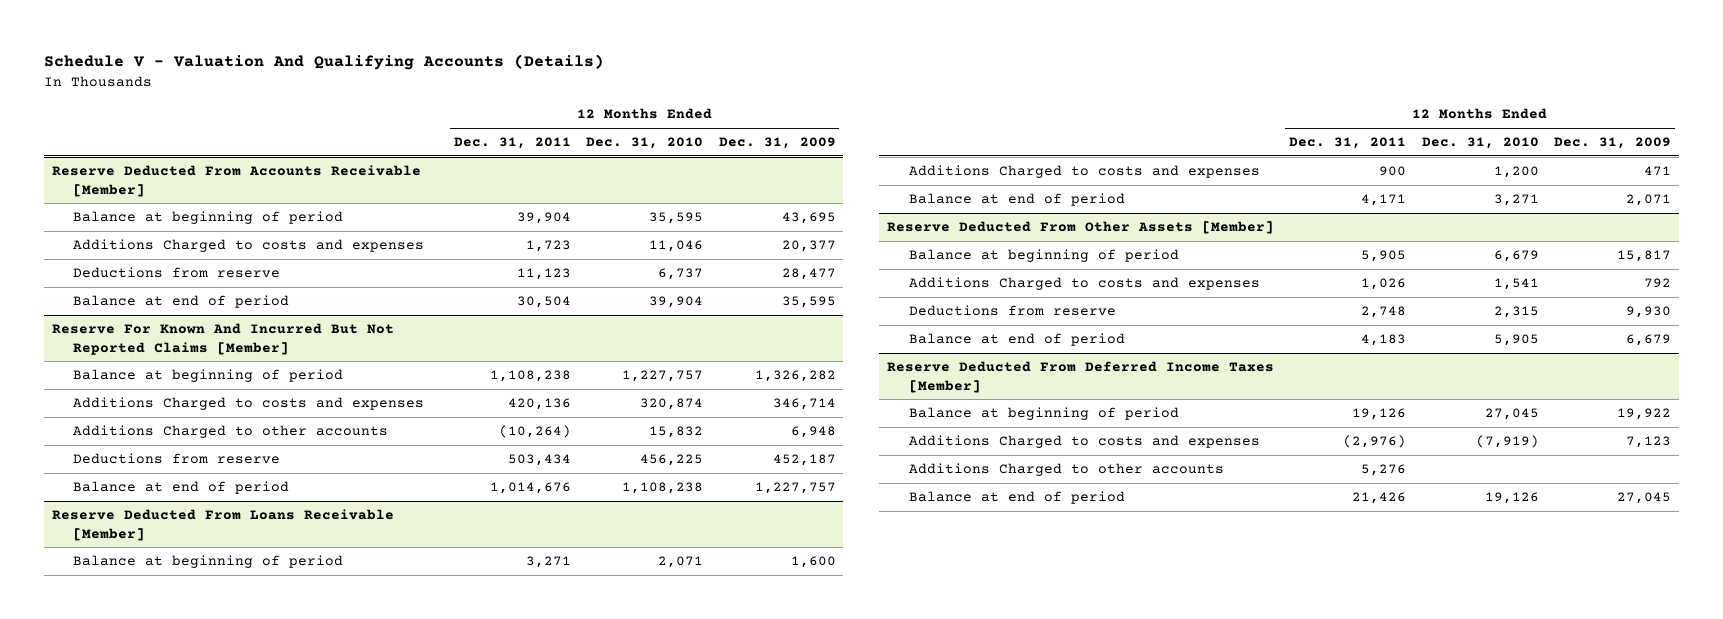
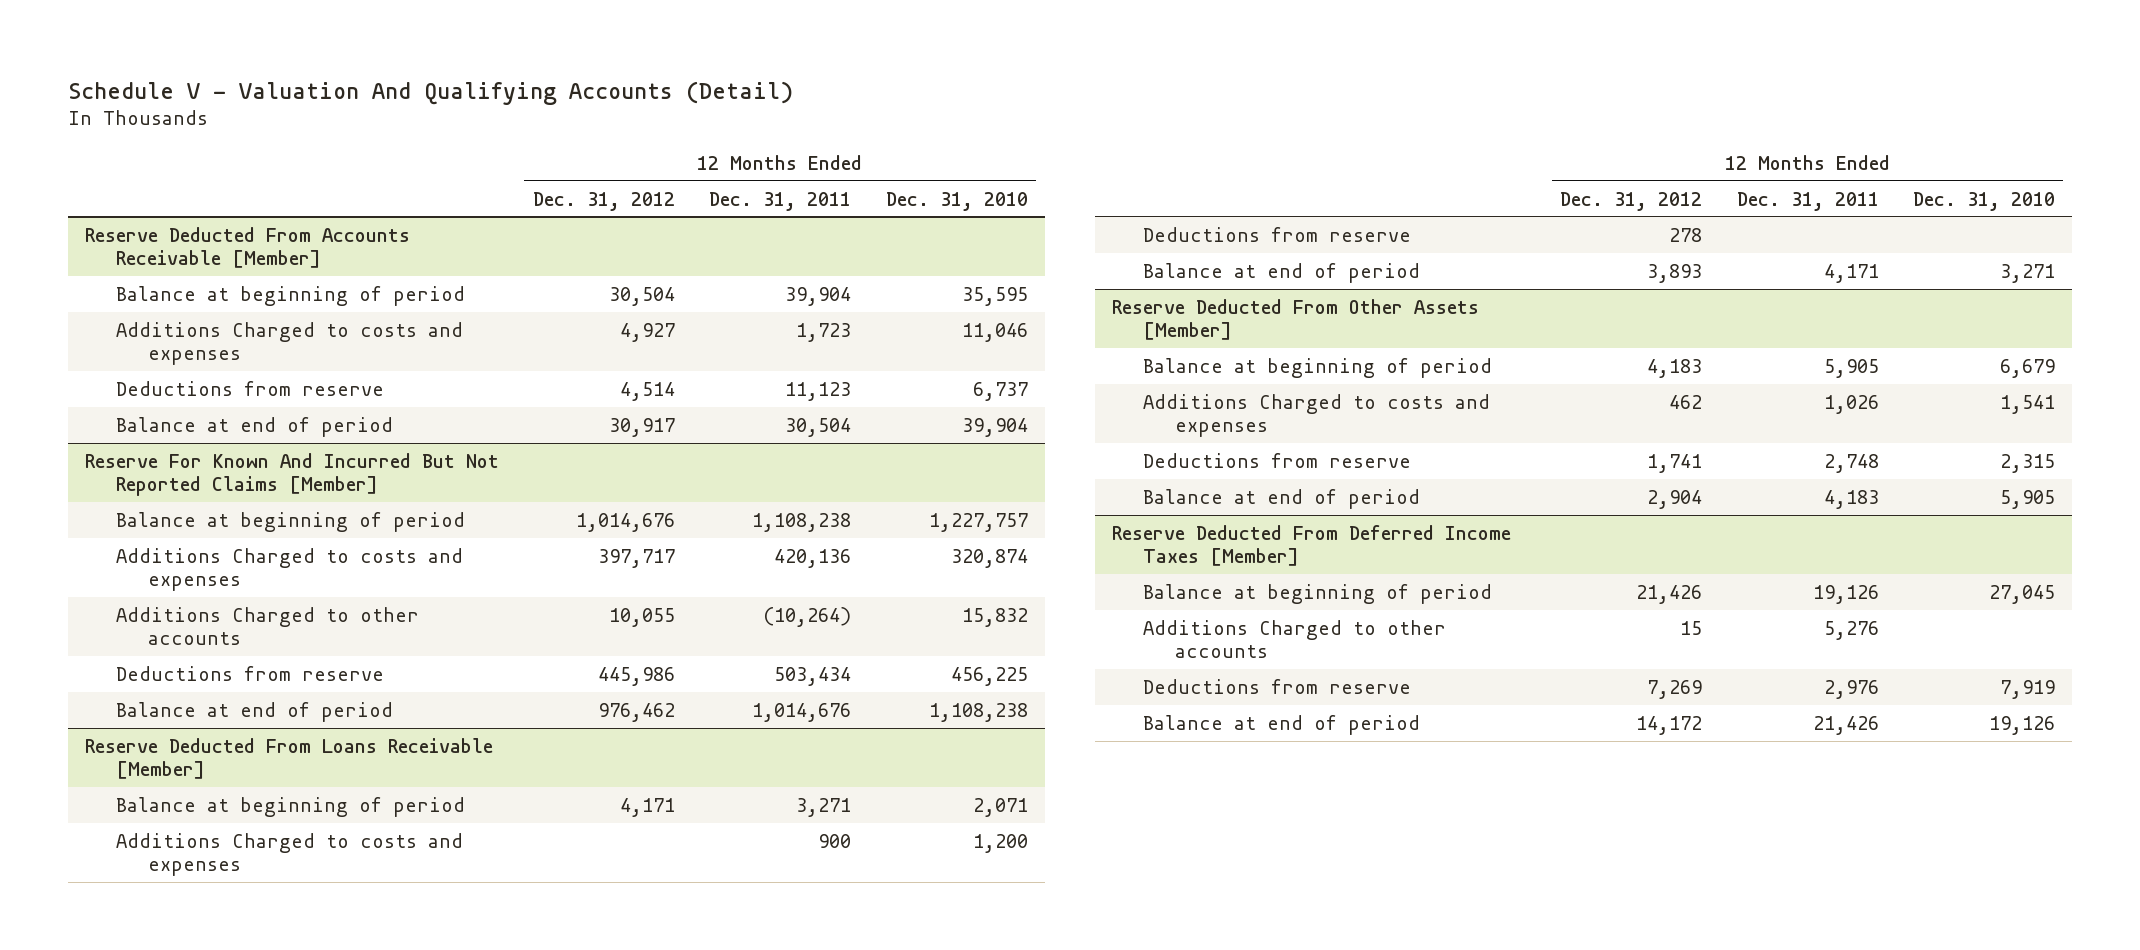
- Schedule V - Valuation And Qualifying Accounts (Details)
+ Schedule V - Valuation And Qualifying Accounts (Detail)
- | 12 Months Ended Dec. 31, 2011 | 12 Months Ended Dec. 31, 2010 | 12 Months Ended Dec. 31, 2009
+ | 12 Months Ended Dec. 31, 2012 | 12 Months Ended Dec. 31, 2011 | 12 Months Ended Dec. 31, 2010
@ Reserve Deducted From Loans Receivable [Member]
+ Deductions from reserve | 278 | |
@ Reserve Deducted From Deferred Income Taxes [Member]
- Additions Charged to costs and expenses | (2,976) | (7,919) | 7,123
+ Deductions from reserve | 7,269 | 2,976 | 7,919

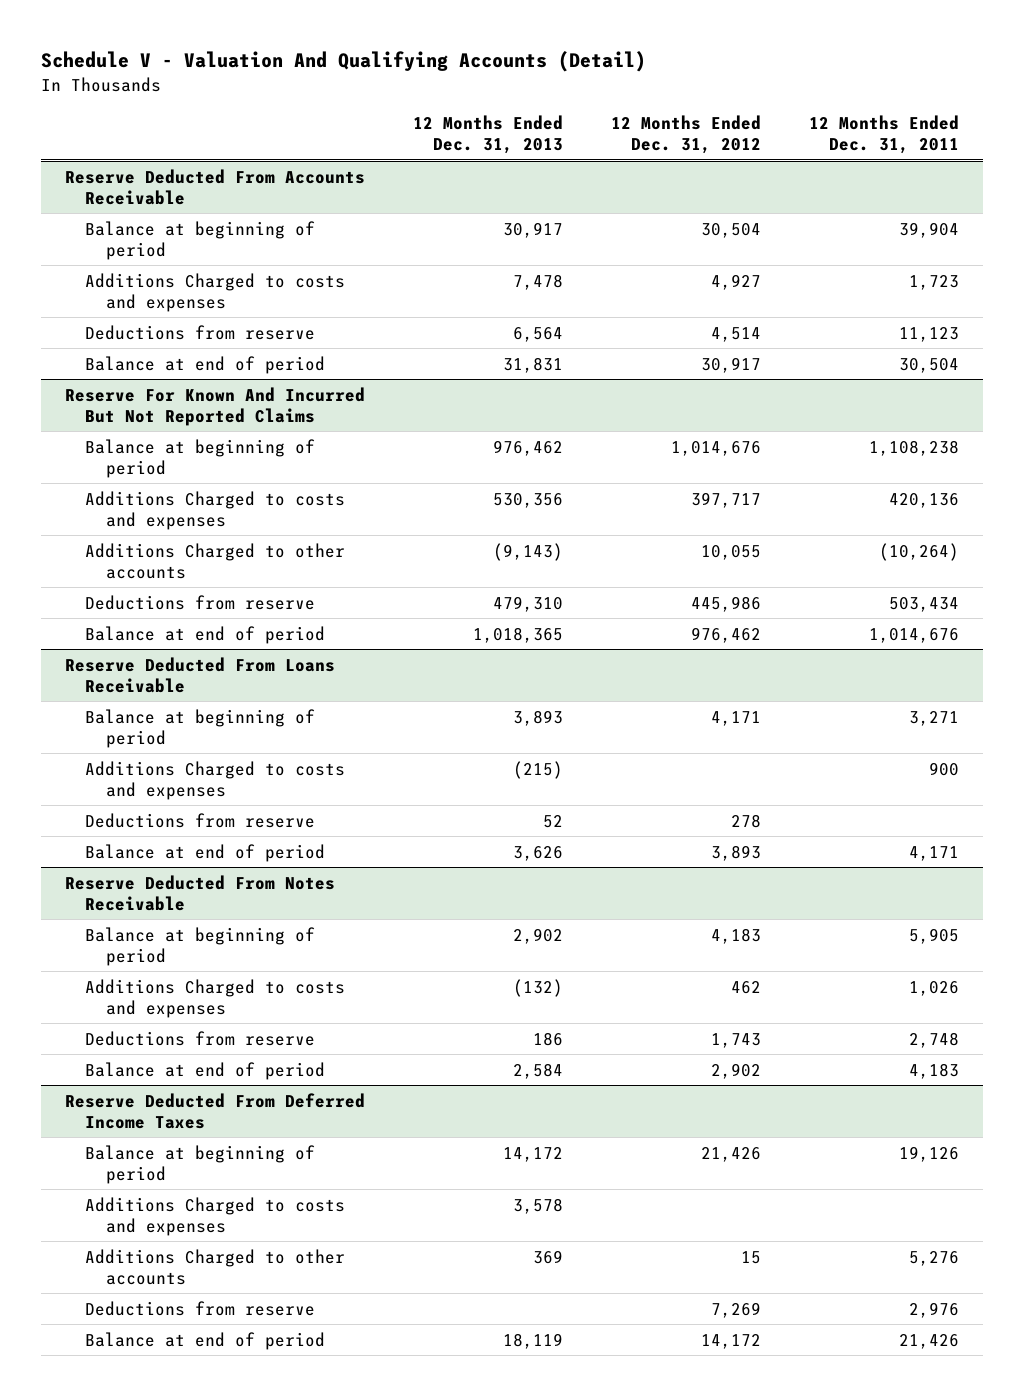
- | 12 Months Ended Dec. 31, 2012 | 12 Months Ended Dec. 31, 2011 | 12 Months Ended Dec. 31, 2010
+ | 12 Months Ended Dec. 31, 2013 | 12 Months Ended Dec. 31, 2012 | 12 Months Ended Dec. 31, 2011
- Reserve Deducted From Accounts Receivable [Member]
+ Reserve Deducted From Accounts Receivable
- Reserve For Known And Incurred But Not Reported Claims [Member]
+ Reserve For Known And Incurred But Not Reported Claims
- Reserve Deducted From Loans Receivable [Member]
+ Reserve Deducted From Loans Receivable
- Reserve Deducted From Other Assets [Member]
+ Reserve Deducted From Notes Receivable
- Deductions from reserve | 1,741 | 2,748 | 2,315
- Balance at end of period | 2,904 | 4,183 | 5,905
- Reserve Deducted From Deferred Income Taxes [Member]
+ Deductions from reserve | 186 | 1,743 | 2,748
+ Balance at end of period | 2,584 | 2,902 | 4,183
+ Reserve Deducted From Deferred Income Taxes
+ Additions Charged to costs and expenses | 3,578 | |

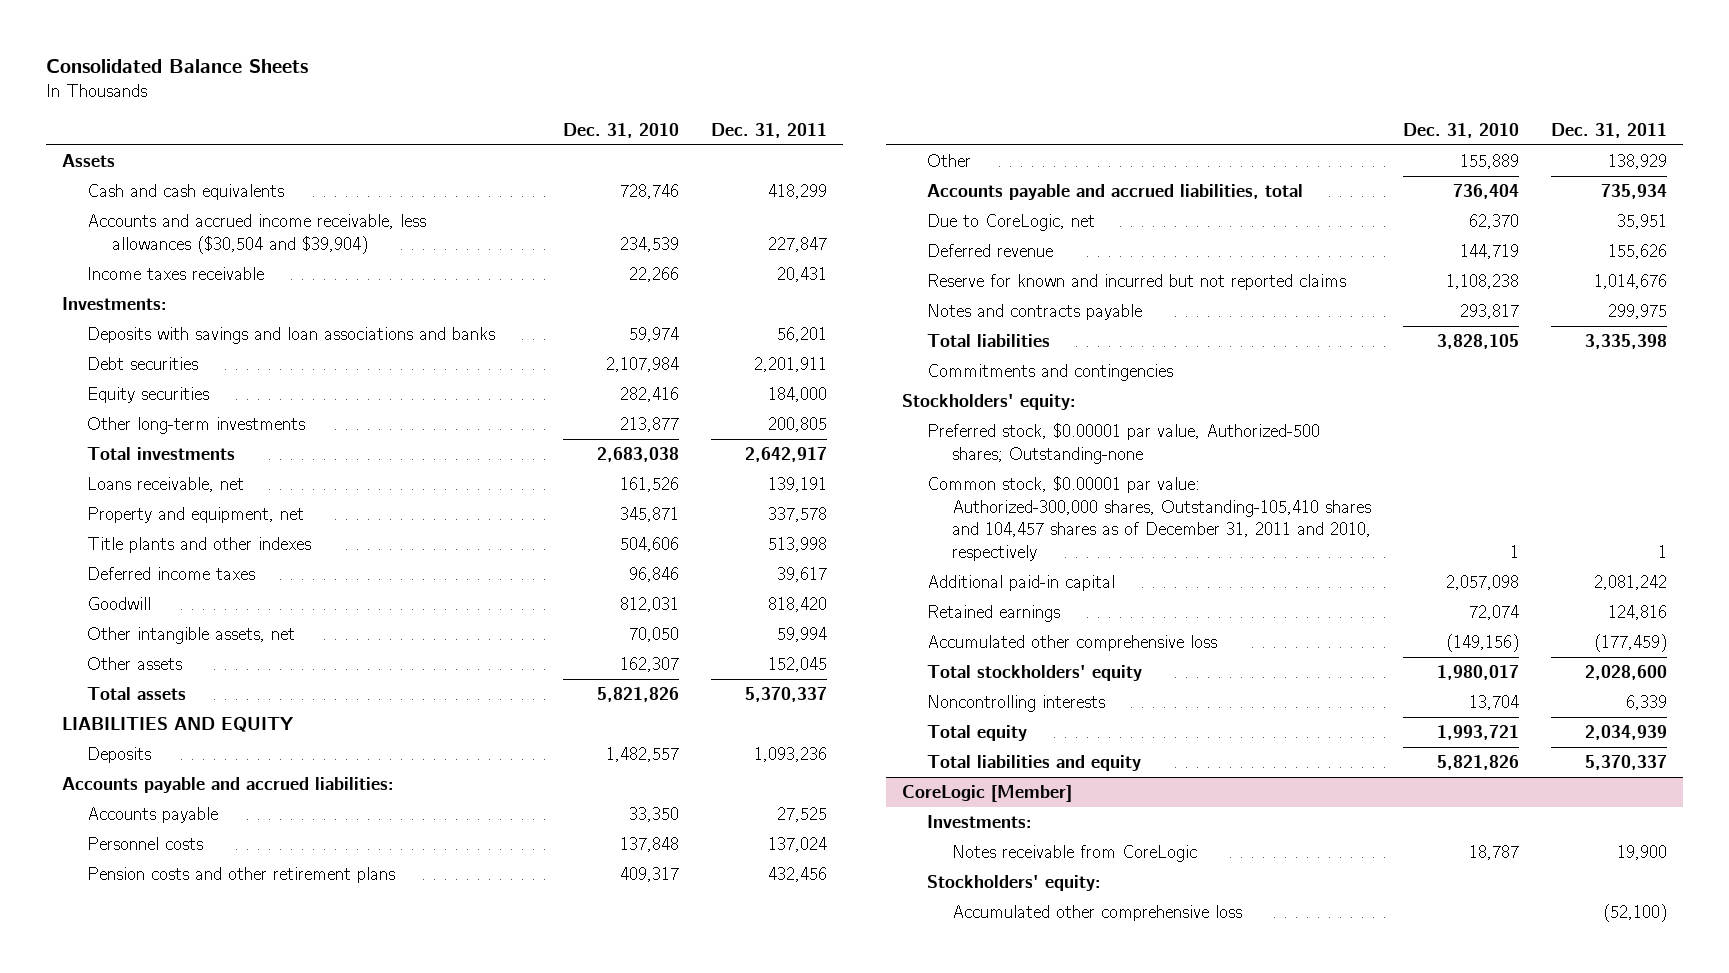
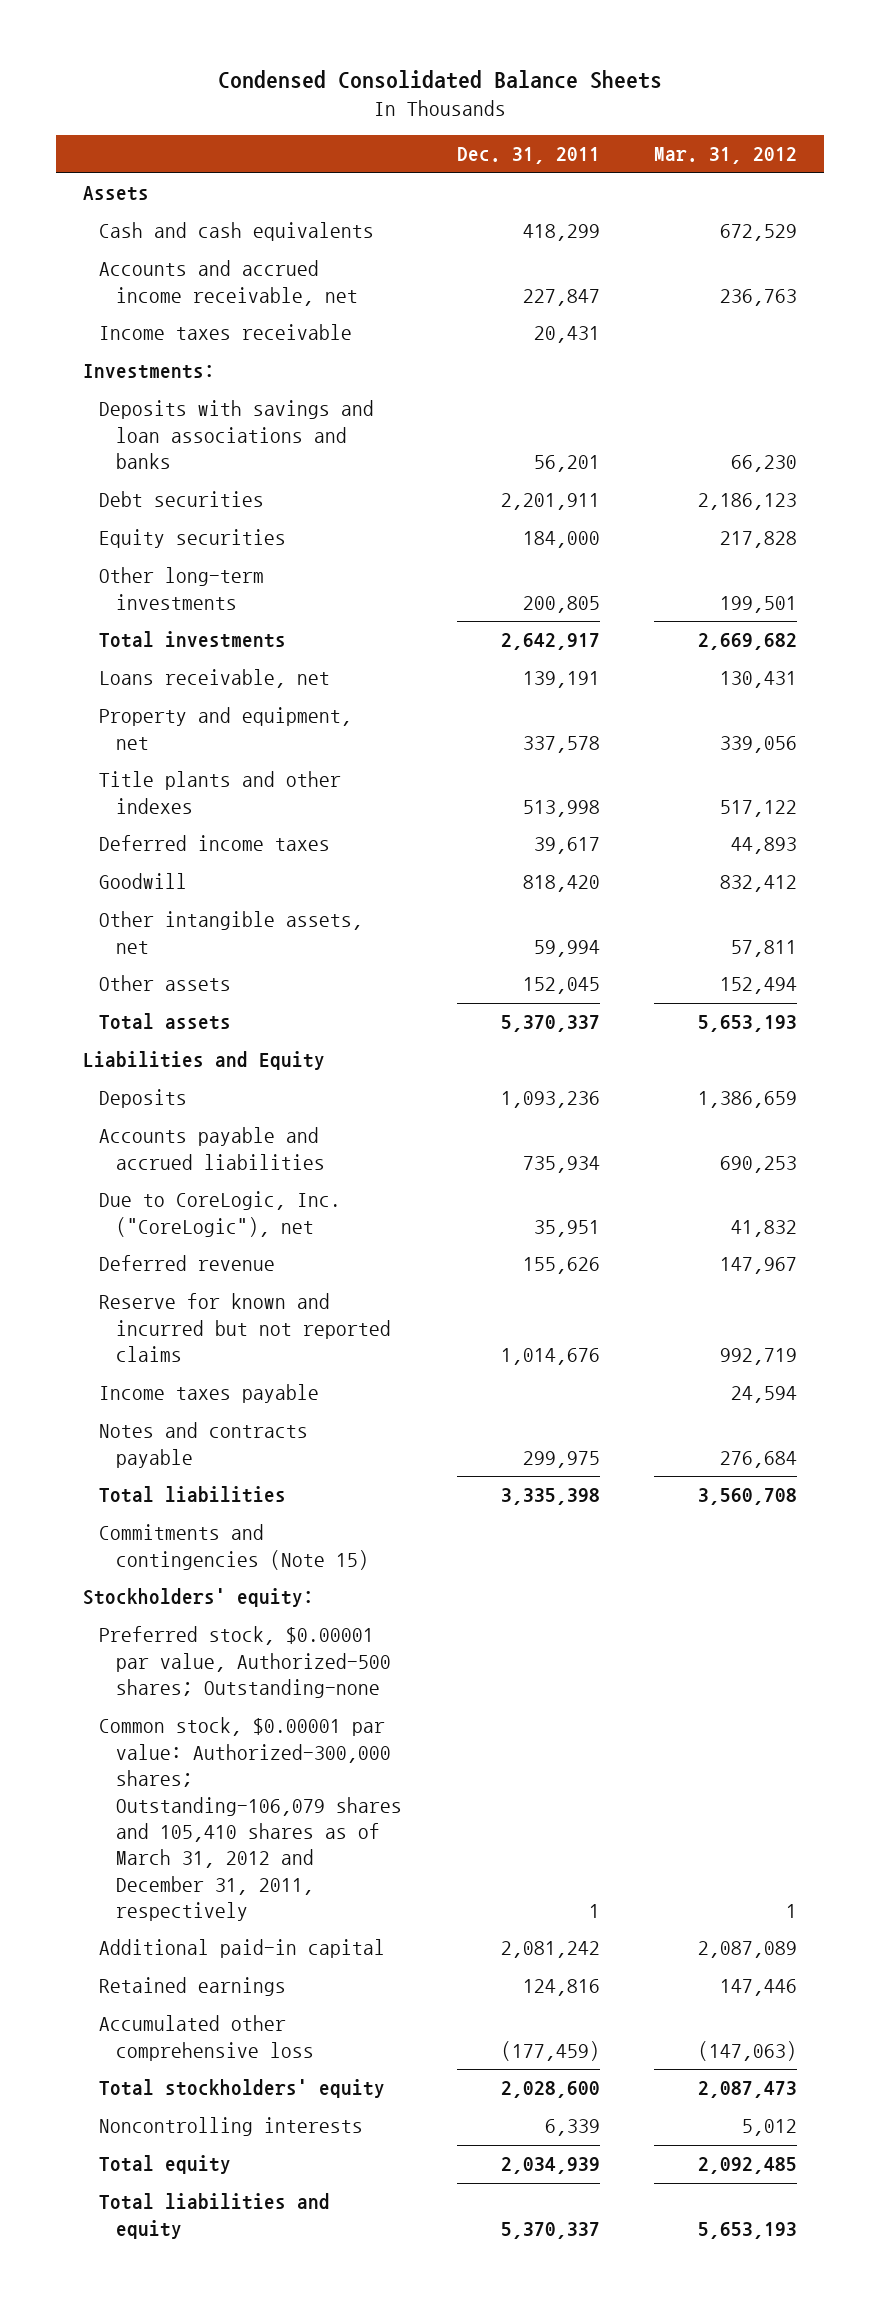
- Consolidated Balance Sheets
+ Condensed Consolidated Balance Sheets
- | Dec. 31, 2010 | Dec. 31, 2011
+ | Dec. 31, 2011 | Mar. 31, 2012
- Accounts and accrued income receivable, less allowances ($30,504 and $39,904) | 234,539 | 227,847
+ Accounts and accrued income receivable, net | 227,847 | 236,763
- LIABILITIES AND EQUITY
+ Liabilities and Equity
- Accounts payable and accrued liabilities:
- Accounts payable | 33,350 | 27,525
- Personnel costs | 137,848 | 137,024
- Pension costs and other retirement plans | 409,317 | 432,456
- Other | 155,889 | 138,929
- Accounts payable and accrued liabilities, total | 736,404 | 735,934
- Due to CoreLogic, net | 62,370 | 35,951
+ Accounts payable and accrued liabilities | 735,934 | 690,253
+ Due to CoreLogic, Inc. ("CoreLogic"), net | 35,951 | 41,832
+ Income taxes payable | | 24,594
- Commitments and contingencies
+ Commitments and contingencies (Note 15)
- Common stock, $0.00001 par value: Authorized-300,000 shares, Outstanding-105,410 shares and 104,457 shares as of December 31, 2011 and 2010, respectively | 1 | 1
+ Common stock, $0.00001 par value: Authorized-300,000 shares; Outstanding-106,079 shares and 105,410 shares as of March 31, 2012 and December 31, 2011, respectively | 1 | 1
- CoreLogic [Member]
- Investments:
- Notes receivable from CoreLogic | 18,787 | 19,900
- Stockholders' equity:
- Accumulated other comprehensive loss | | (52,100)

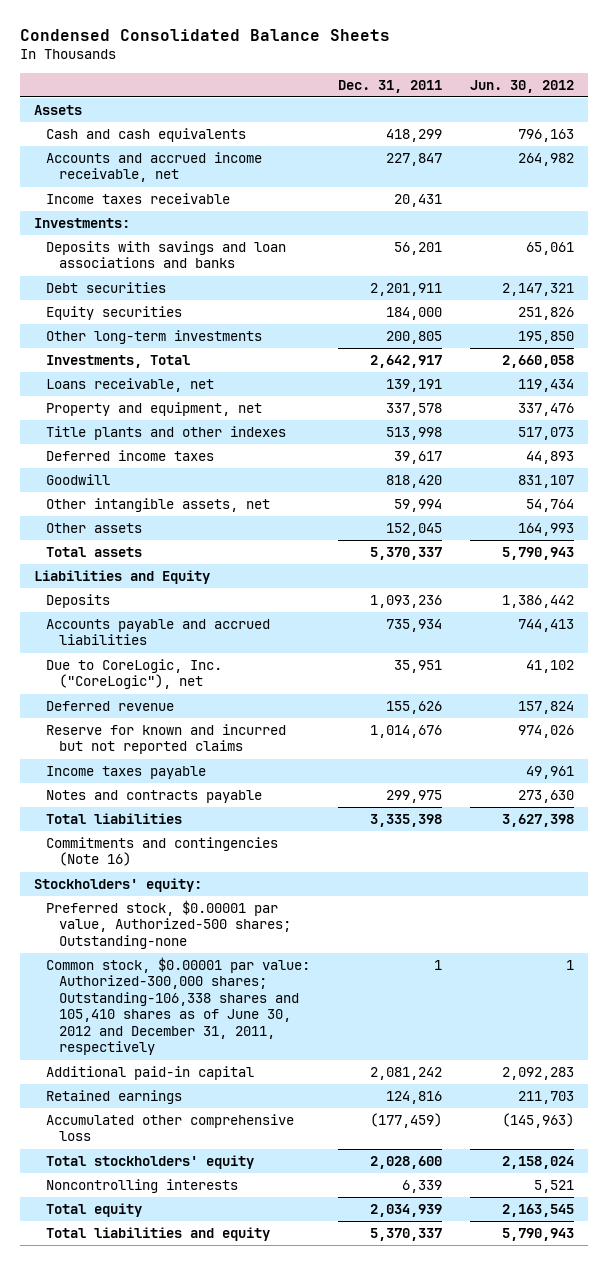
- | Dec. 31, 2011 | Mar. 31, 2012
+ | Dec. 31, 2011 | Jun. 30, 2012
- Total investments | 2,642,917 | 2,669,682
+ Investments, Total | 2,642,917 | 2,660,058
- Commitments and contingencies (Note 15)
+ Commitments and contingencies (Note 16)
- Common stock, $0.00001 par value: Authorized-300,000 shares; Outstanding-106,079 shares and 105,410 shares as of March 31, 2012 and December 31, 2011, respectively | 1 | 1
+ Common stock, $0.00001 par value: Authorized-300,000 shares; Outstanding-106,338 shares and 105,410 shares as of June 30, 2012 and December 31, 2011, respectively | 1 | 1

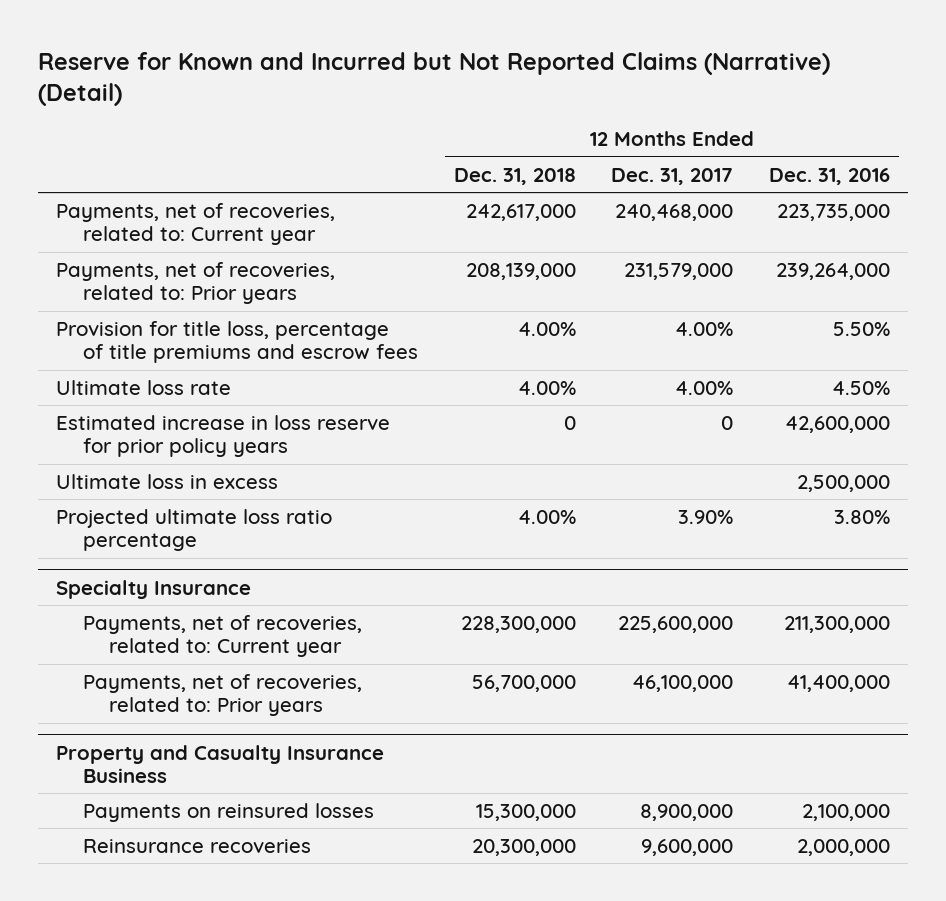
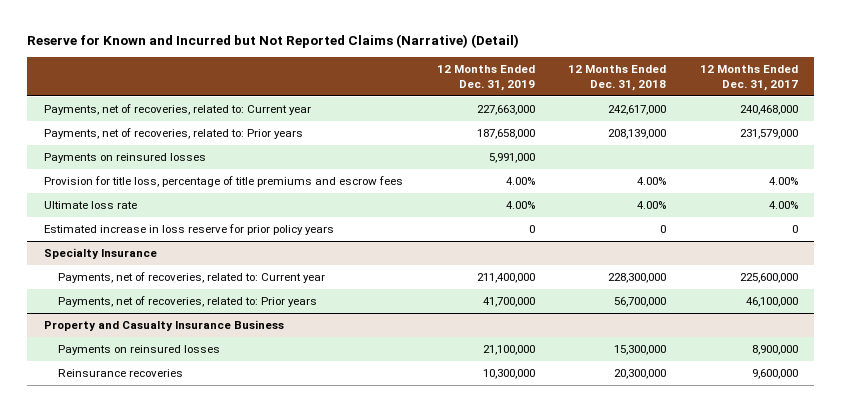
- | 12 Months Ended Dec. 31, 2018 | 12 Months Ended Dec. 31, 2017 | 12 Months Ended Dec. 31, 2016
+ | 12 Months Ended Dec. 31, 2019 | 12 Months Ended Dec. 31, 2018 | 12 Months Ended Dec. 31, 2017
+ Payments on reinsured losses | 5,991,000 | |
- Ultimate loss in excess | | | 2,500,000
- Projected ultimate loss ratio percentage | 4.00% | 3.90% | 3.80%

